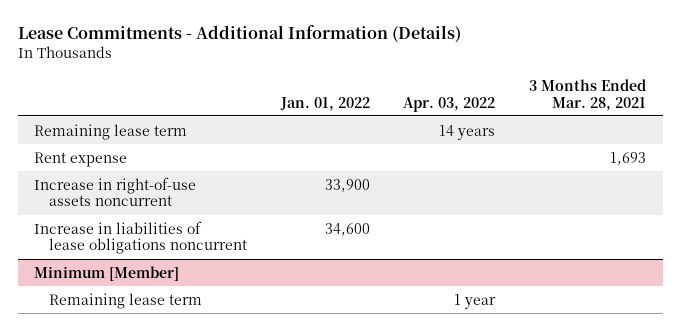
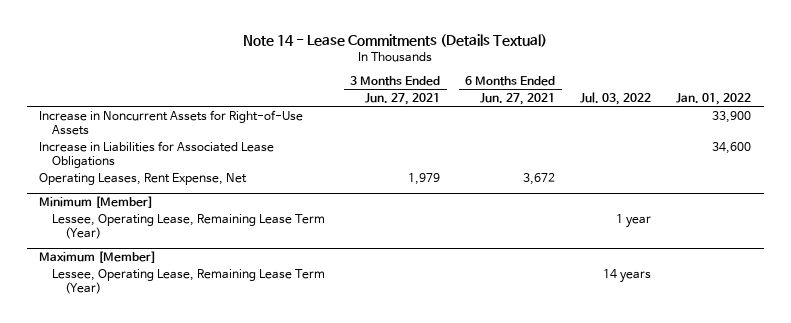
- Lease Commitments - Additional Information (Details)
+ Note 14 - Lease Commitments (Details Textual)
- | Jan. 01, 2022 | Apr. 03, 2022 | 3 Months Ended Mar. 28, 2021
+ | 3 Months Ended Jun. 27, 2021 | 6 Months Ended Jun. 27, 2021 | Jul. 03, 2022 | Jan. 01, 2022
- Remaining lease term | | 14 years |
- Rent expense | | | 1,693
- Increase in right-of-use assets noncurrent | 33,900 | |
- Increase in liabilities of lease obligations noncurrent | 34,600 | |
+ Increase in Noncurrent Assets for Right-of-Use Assets | | | | 33,900
+ Increase in Liabilities for Associated Lease Obligations | | | | 34,600
+ Operating Leases, Rent Expense, Net | 1,979 | 3,672 | |
@ Minimum [Member]
- Remaining lease term | | 1 year |
+ Lessee, Operating Lease, Remaining Lease Term (Year) | | | 1 year |
+ Maximum [Member]
+ Lessee, Operating Lease, Remaining Lease Term (Year) | | | 14 years |

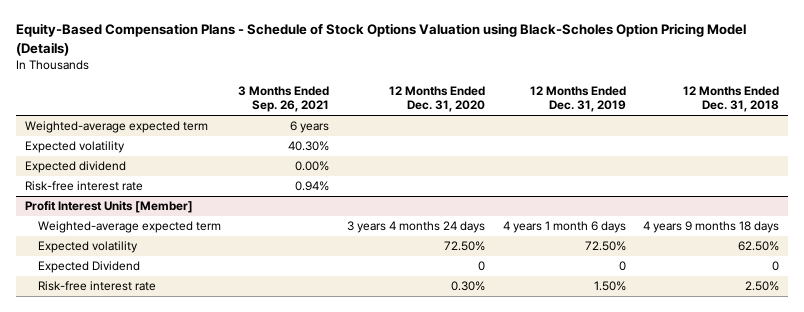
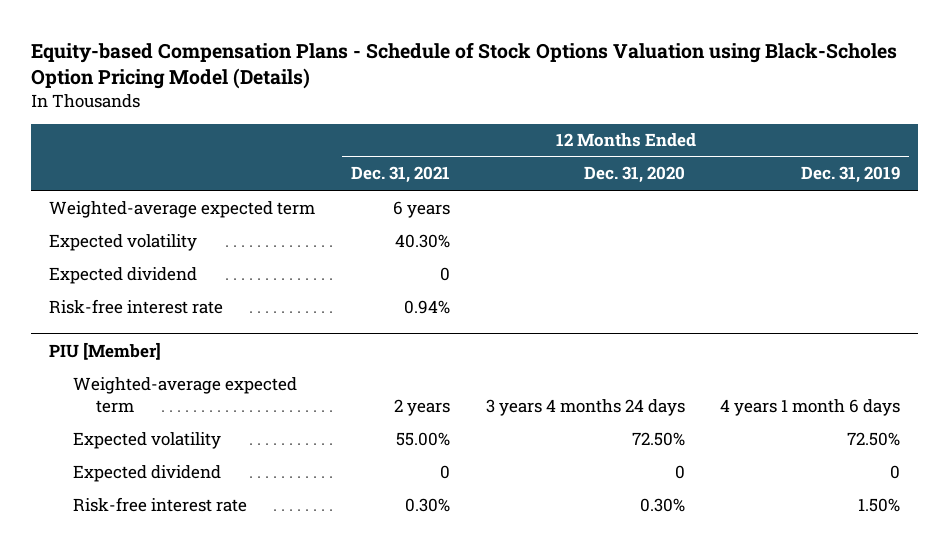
- Equity-Based Compensation Plans - Schedule of Stock Options Valuation using Black-Scholes Option Pricing Model (Details)
+ Equity-based Compensation Plans - Schedule of Stock Options Valuation using Black-Scholes Option Pricing Model (Details)
- | 3 Months Ended Sep. 26, 2021 | 12 Months Ended Dec. 31, 2020 | 12 Months Ended Dec. 31, 2019 | 12 Months Ended Dec. 31, 2018
+ | 12 Months Ended Dec. 31, 2021 | 12 Months Ended Dec. 31, 2020 | 12 Months Ended Dec. 31, 2019
- Profit Interest Units [Member]
+ PIU [Member]
- Expected Dividend | | 0 | 0 | 0
+ Expected dividend | 0 | 0 | 0

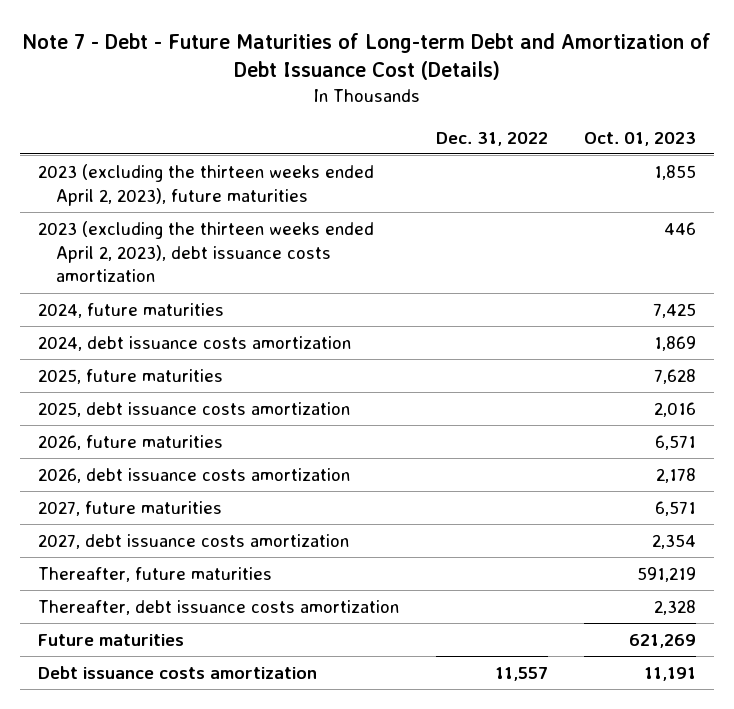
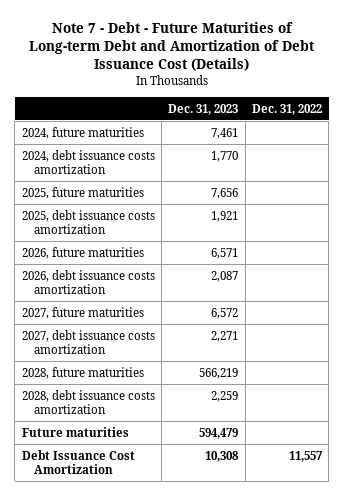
- | Dec. 31, 2022 | Oct. 01, 2023
+ | Dec. 31, 2023 | Dec. 31, 2022
- 2023 (excluding the thirteen weeks ended April 2, 2023), future maturities | | 1,855
- 2023 (excluding the thirteen weeks ended April 2, 2023), debt issuance costs amortization | | 446
- Thereafter, future maturities | | 591,219
- Thereafter, debt issuance costs amortization | | 2,328
+ 2028, future maturities | 566,219 |
+ 2028, debt issuance costs amortization | 2,259 |
- Debt issuance costs amortization | 11,557 | 11,191
+ Debt Issuance Cost Amortization | 10,308 | 11,557

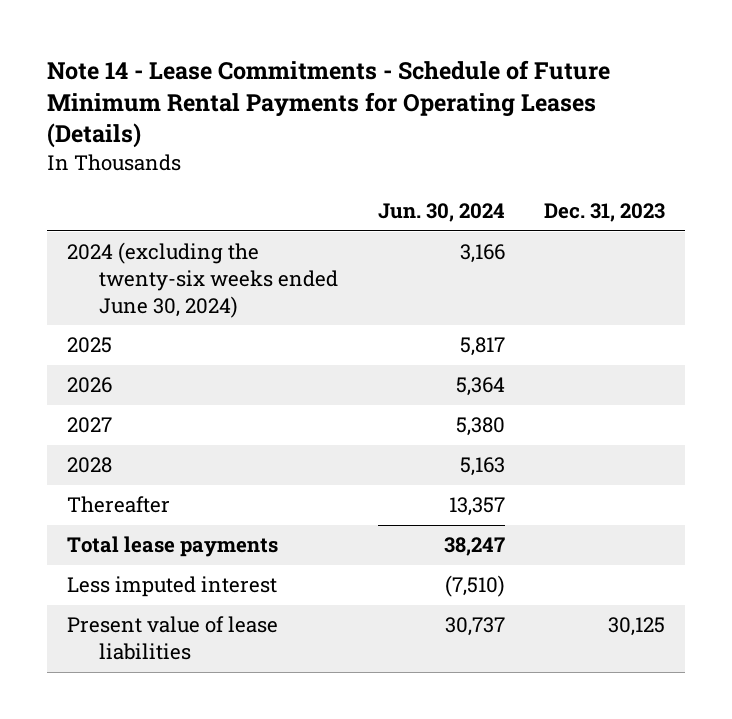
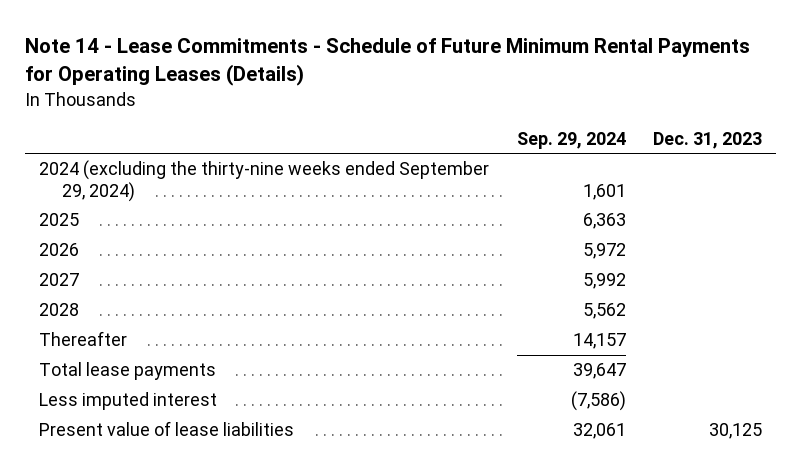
- | Jun. 30, 2024 | Dec. 31, 2023
+ | Sep. 29, 2024 | Dec. 31, 2023
- 2024 (excluding the twenty-six weeks ended June 30, 2024) | 3,166 |
+ 2024 (excluding the thirty-nine weeks ended September 29, 2024) | 1,601 |

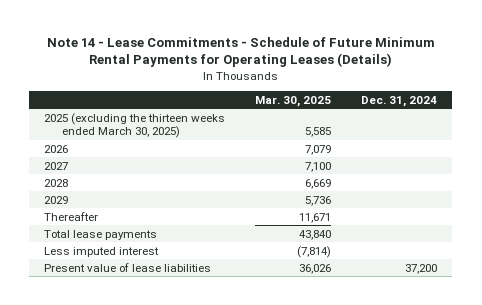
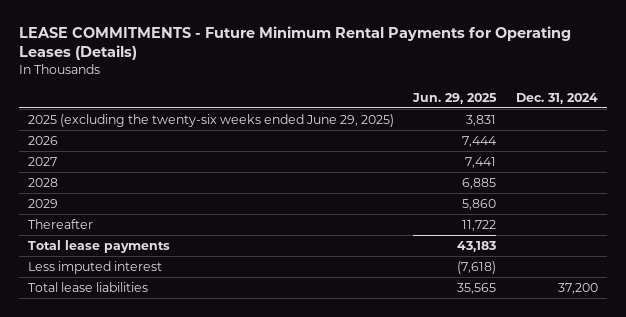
- Note 14 - Lease Commitments - Schedule of Future Minimum Rental Payments for Operating Leases (Details)
+ LEASE COMMITMENTS - Future Minimum Rental Payments for Operating Leases (Details)
- | Mar. 30, 2025 | Dec. 31, 2024
+ | Jun. 29, 2025 | Dec. 31, 2024
- 2025 (excluding the thirteen weeks ended March 30, 2025) | 5,585 |
+ 2025 (excluding the twenty-six weeks ended June 29, 2025) | 3,831 |
- Present value of lease liabilities | 36,026 | 37,200
+ Total lease liabilities | 35,565 | 37,200

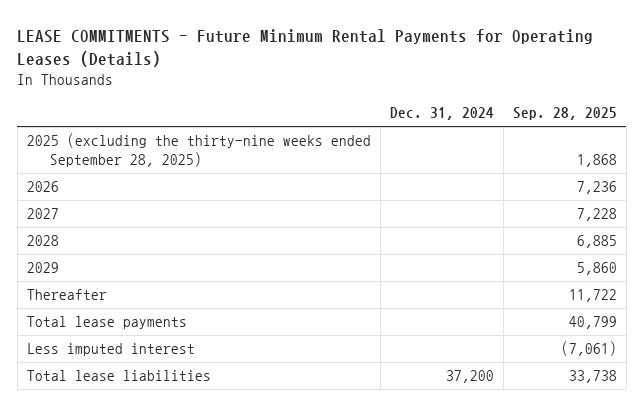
- | Jun. 29, 2025 | Dec. 31, 2024
+ | Dec. 31, 2024 | Sep. 28, 2025
- 2025 (excluding the twenty-six weeks ended June 29, 2025) | 3,831 |
+ 2025 (excluding the thirty-nine weeks ended September 28, 2025) | | 1,868

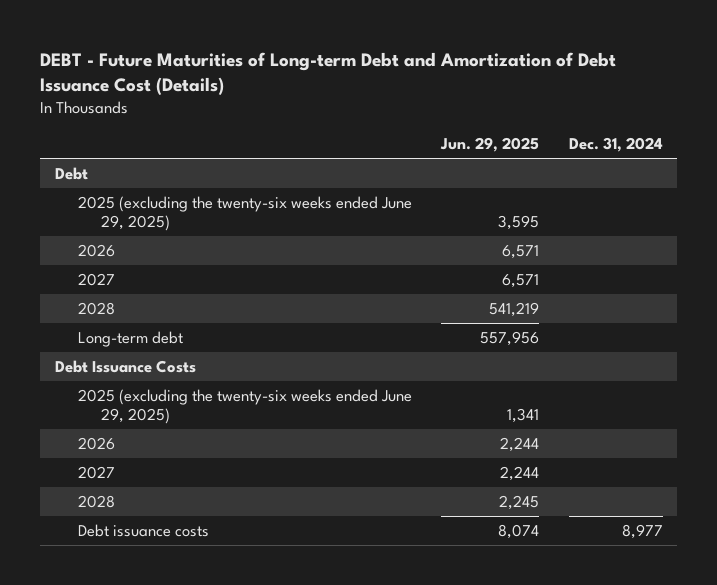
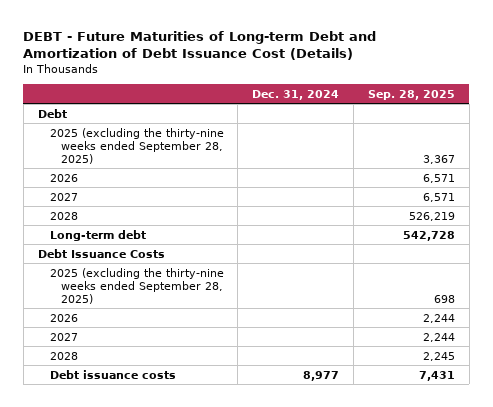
- | Jun. 29, 2025 | Dec. 31, 2024
+ | Dec. 31, 2024 | Sep. 28, 2025
- 2025 (excluding the twenty-six weeks ended June 29, 2025) | 3,595 |
+ 2025 (excluding the thirty-nine weeks ended September 28, 2025) | | 3,367
- 2025 (excluding the twenty-six weeks ended June 29, 2025) | 1,341 |
+ 2025 (excluding the thirty-nine weeks ended September 28, 2025) | | 698

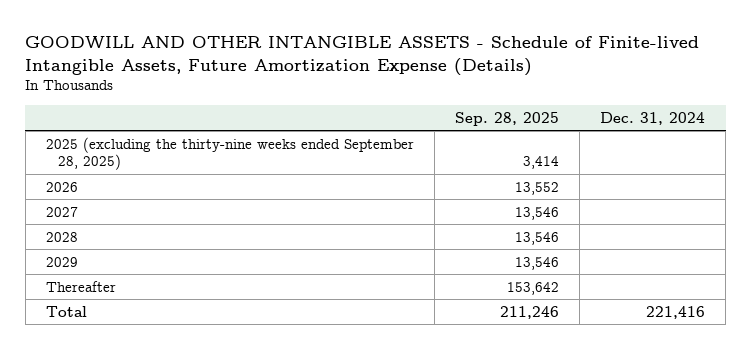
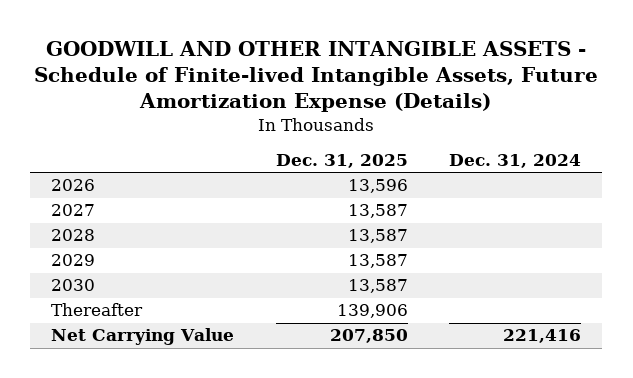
- | Sep. 28, 2025 | Dec. 31, 2024
+ | Dec. 31, 2025 | Dec. 31, 2024
- 2025 (excluding the thirty-nine weeks ended September 28, 2025) | 3,414 |
+ 2030 | 13,587 |
- Total | 211,246 | 221,416
+ Net Carrying Value | 207,850 | 221,416

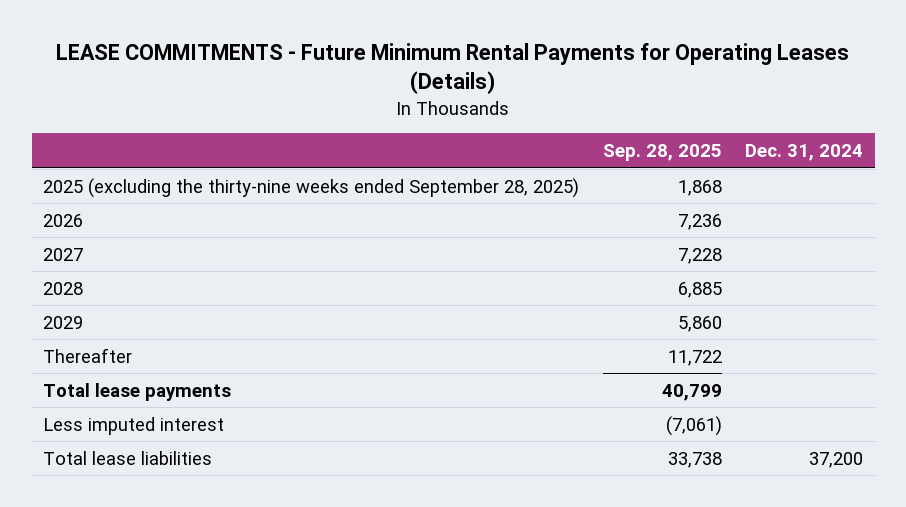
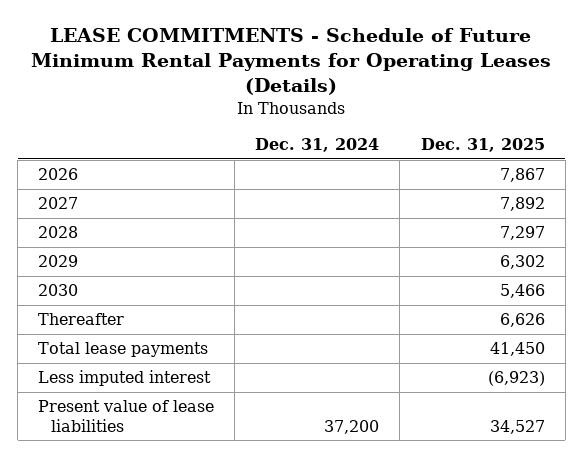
- LEASE COMMITMENTS - Future Minimum Rental Payments for Operating Leases (Details)
+ LEASE COMMITMENTS - Schedule of Future Minimum Rental Payments for Operating Leases (Details)
- | Sep. 28, 2025 | Dec. 31, 2024
+ | Dec. 31, 2024 | Dec. 31, 2025
- 2025 (excluding the thirty-nine weeks ended September 28, 2025) | 1,868 |
+ 2030 | | 5,466
- Total lease liabilities | 33,738 | 37,200
+ Present value of lease liabilities | 37,200 | 34,527

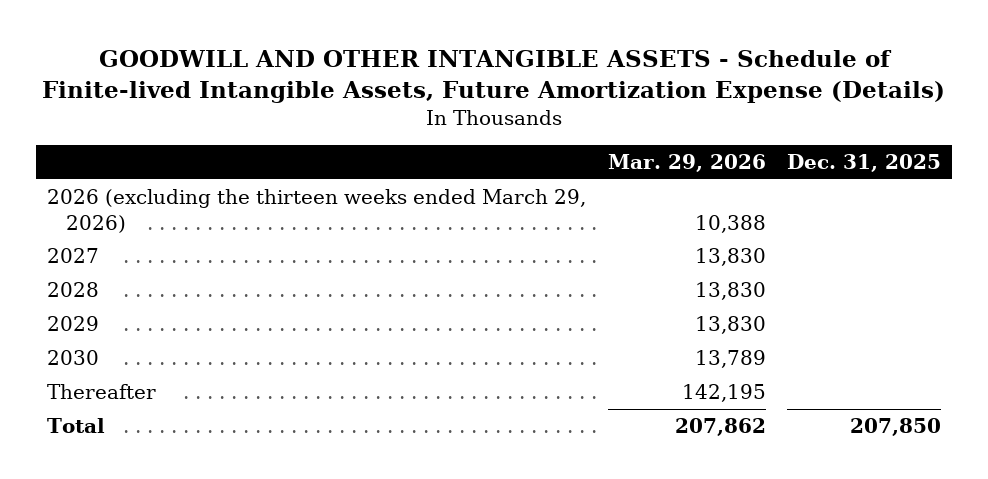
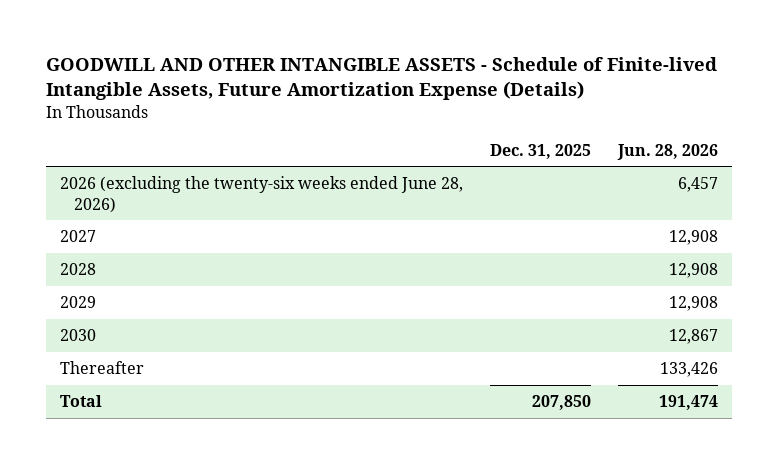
- | Mar. 29, 2026 | Dec. 31, 2025
+ | Dec. 31, 2025 | Jun. 28, 2026
- 2026 (excluding the thirteen weeks ended March 29, 2026) | 10,388 |
+ 2026 (excluding the twenty-six weeks ended June 28, 2026) | | 6,457

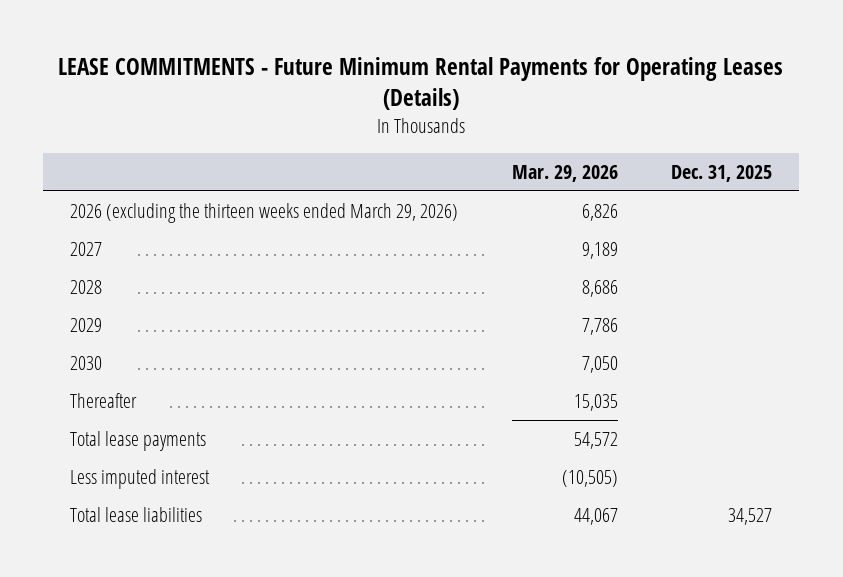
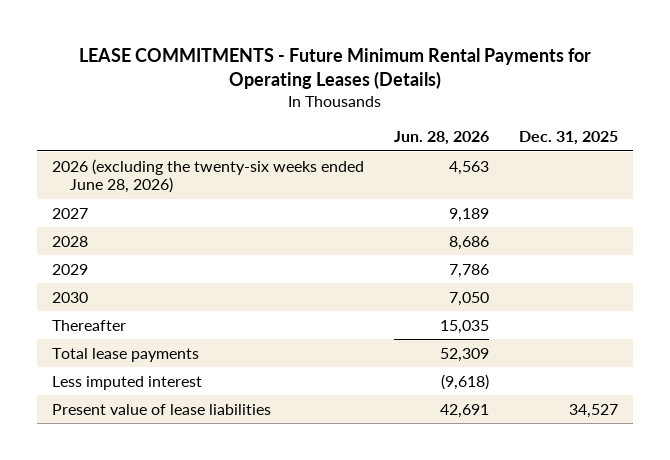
- | Mar. 29, 2026 | Dec. 31, 2025
+ | Jun. 28, 2026 | Dec. 31, 2025
- 2026 (excluding the thirteen weeks ended March 29, 2026) | 6,826 |
+ 2026 (excluding the twenty-six weeks ended June 28, 2026) | 4,563 |
- Total lease liabilities | 44,067 | 34,527
+ Present value of lease liabilities | 42,691 | 34,527

